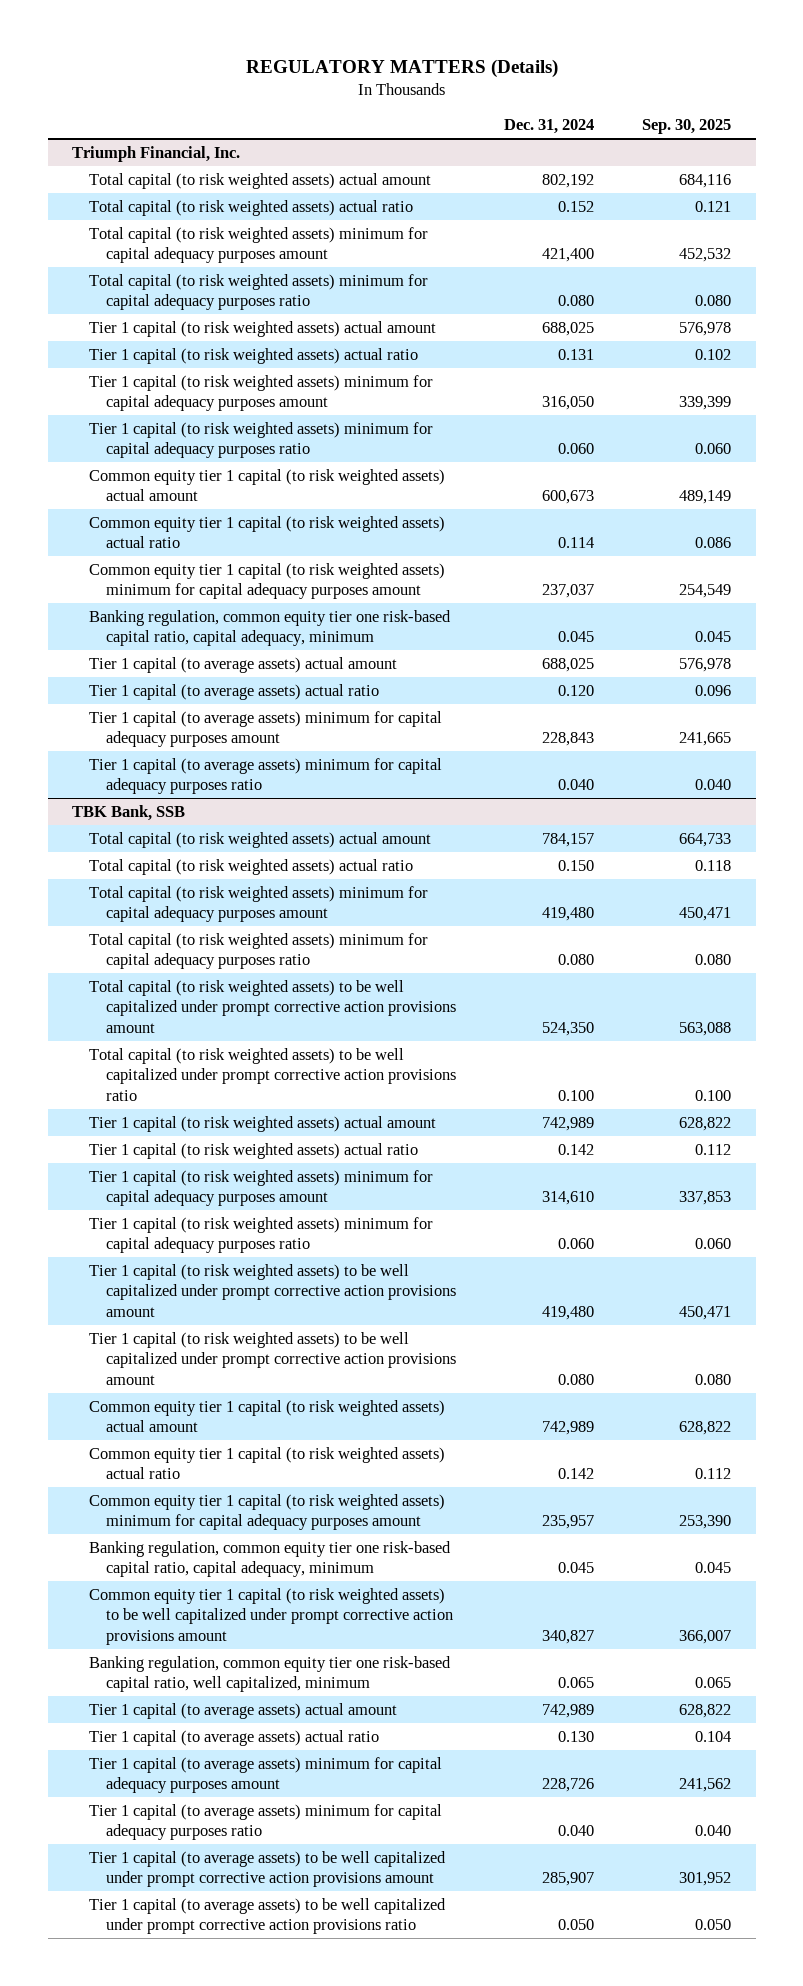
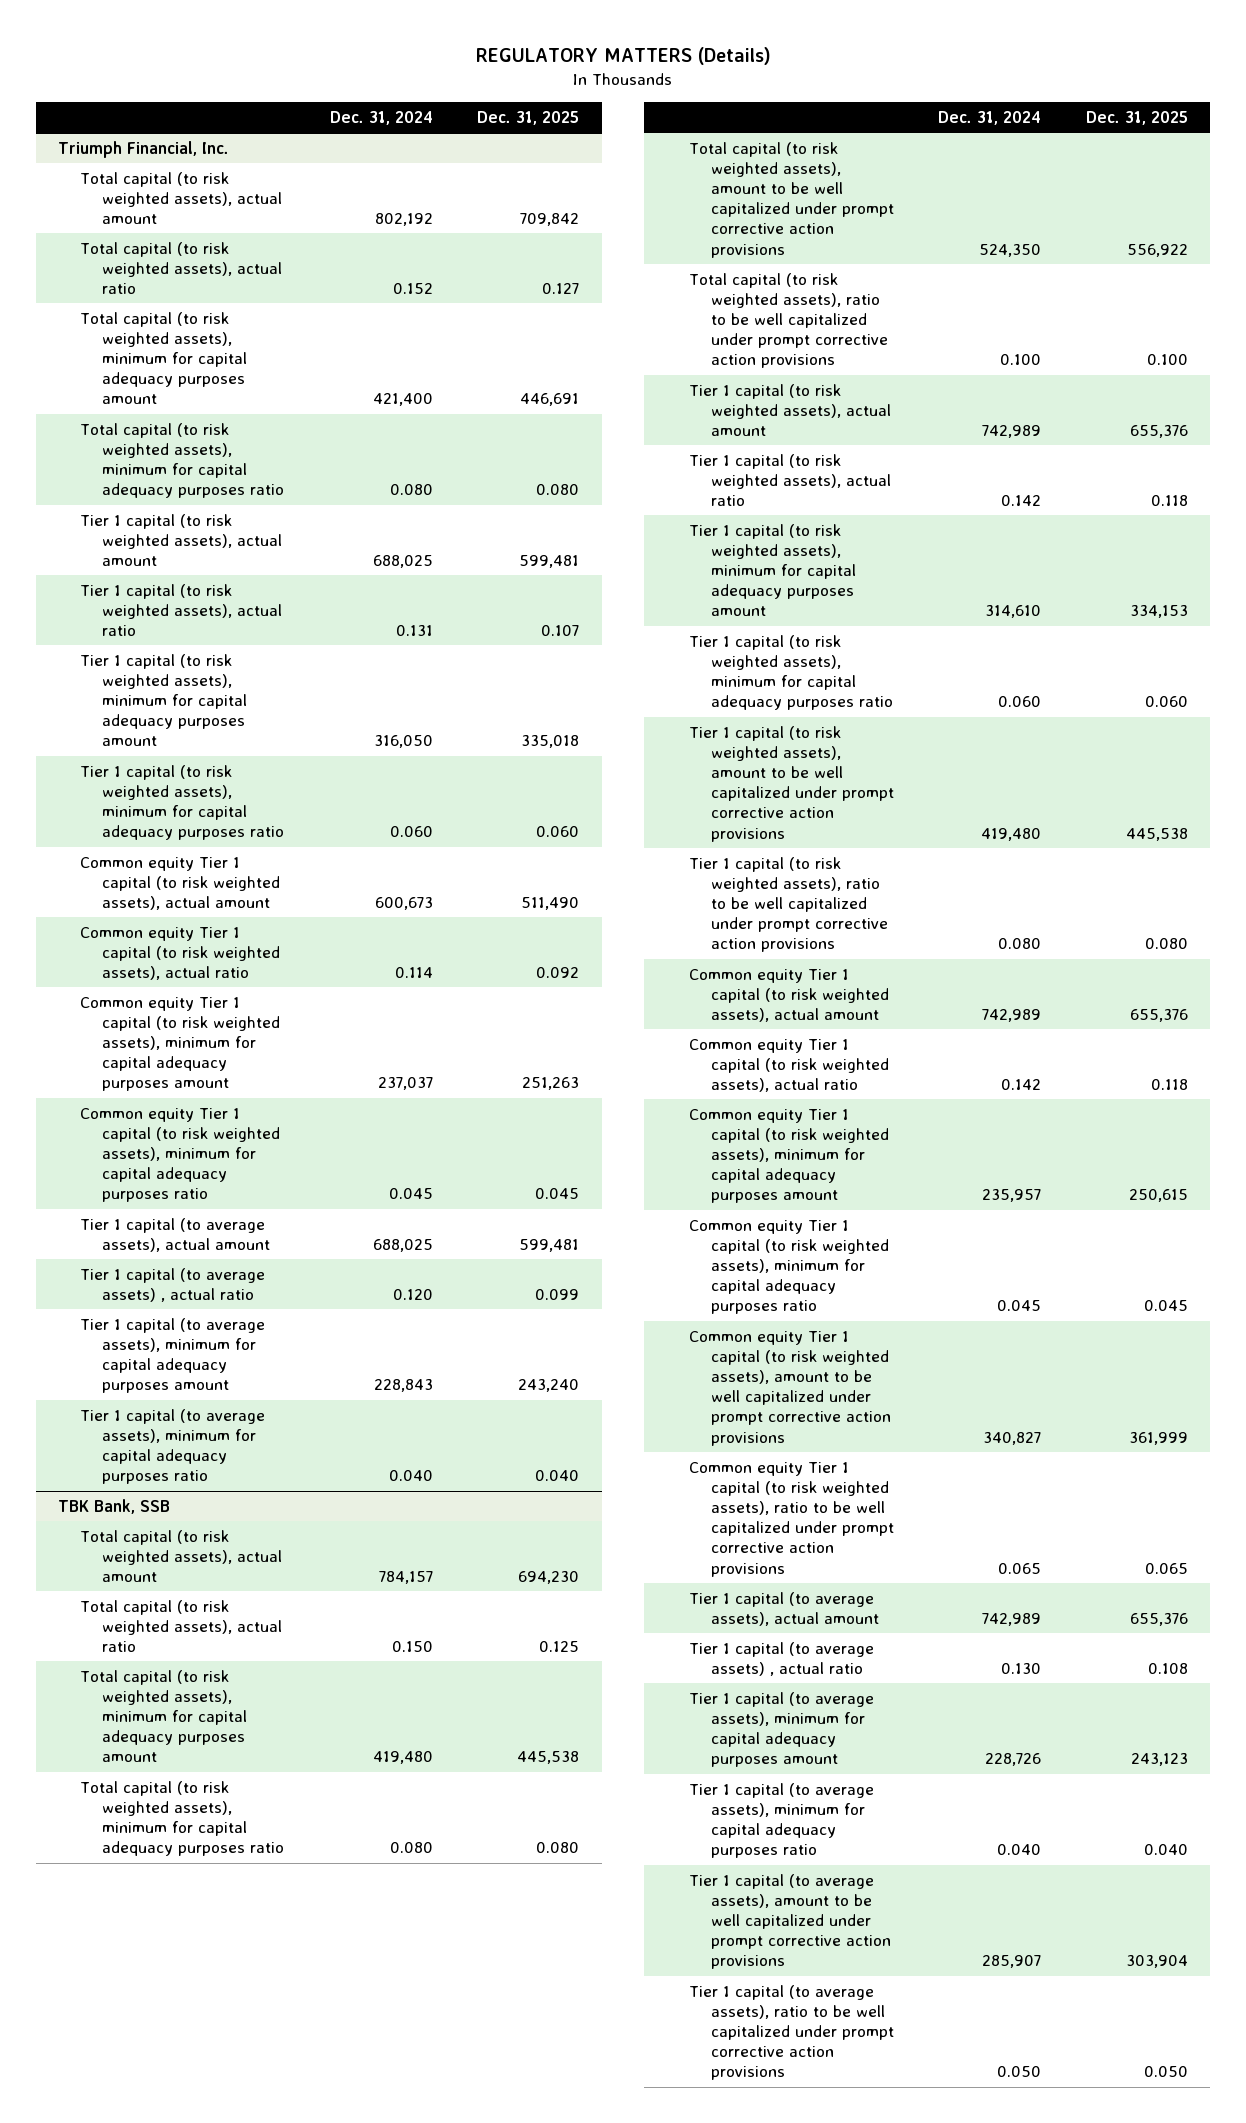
- | Dec. 31, 2024 | Sep. 30, 2025
+ | Dec. 31, 2024 | Dec. 31, 2025
@ Triumph Financial, Inc.
- Total capital (to risk weighted assets) actual amount | 802,192 | 684,116
- Total capital (to risk weighted assets) actual ratio | 0.152 | 0.121
- Total capital (to risk weighted assets) minimum for capital adequacy purposes amount | 421,400 | 452,532
- Total capital (to risk weighted assets) minimum for capital adequacy purposes ratio | 0.080 | 0.080
- Tier 1 capital (to risk weighted assets) actual amount | 688,025 | 576,978
- Tier 1 capital (to risk weighted assets) actual ratio | 0.131 | 0.102
- Tier 1 capital (to risk weighted assets) minimum for capital adequacy purposes amount | 316,050 | 339,399
- Tier 1 capital (to risk weighted assets) minimum for capital adequacy purposes ratio | 0.060 | 0.060
- Common equity tier 1 capital (to risk weighted assets) actual amount | 600,673 | 489,149
- Common equity tier 1 capital (to risk weighted assets) actual ratio | 0.114 | 0.086
- Common equity tier 1 capital (to risk weighted assets) minimum for capital adequacy purposes amount | 237,037 | 254,549
- Banking regulation, common equity tier one risk-based capital ratio, capital adequacy, minimum | 0.045 | 0.045
- Tier 1 capital (to average assets) actual amount | 688,025 | 576,978
- Tier 1 capital (to average assets) actual ratio | 0.120 | 0.096
- Tier 1 capital (to average assets) minimum for capital adequacy purposes amount | 228,843 | 241,665
- Tier 1 capital (to average assets) minimum for capital adequacy purposes ratio | 0.040 | 0.040
+ Total capital (to risk weighted assets), actual amount | 802,192 | 709,842
+ Total capital (to risk weighted assets), actual ratio | 0.152 | 0.127
+ Total capital (to risk weighted assets), minimum for capital adequacy purposes amount | 421,400 | 446,691
+ Total capital (to risk weighted assets), minimum for capital adequacy purposes ratio | 0.080 | 0.080
+ Tier 1 capital (to risk weighted assets), actual amount | 688,025 | 599,481
+ Tier 1 capital (to risk weighted assets), actual ratio | 0.131 | 0.107
+ Tier 1 capital (to risk weighted assets), minimum for capital adequacy purposes amount | 316,050 | 335,018
+ Tier 1 capital (to risk weighted assets), minimum for capital adequacy purposes ratio | 0.060 | 0.060
+ Common equity Tier 1 capital (to risk weighted assets), actual amount | 600,673 | 511,490
+ Common equity Tier 1 capital (to risk weighted assets), actual ratio | 0.114 | 0.092
+ Common equity Tier 1 capital (to risk weighted assets), minimum for capital adequacy purposes amount | 237,037 | 251,263
+ Common equity Tier 1 capital (to risk weighted assets), minimum for capital adequacy purposes ratio | 0.045 | 0.045
+ Tier 1 capital (to average assets), actual amount | 688,025 | 599,481
+ Tier 1 capital (to average assets) , actual ratio | 0.120 | 0.099
+ Tier 1 capital (to average assets), minimum for capital adequacy purposes amount | 228,843 | 243,240
+ Tier 1 capital (to average assets), minimum for capital adequacy purposes ratio | 0.040 | 0.040
@ TBK Bank, SSB
- Total capital (to risk weighted assets) actual amount | 784,157 | 664,733
- Total capital (to risk weighted assets) actual ratio | 0.150 | 0.118
- Total capital (to risk weighted assets) minimum for capital adequacy purposes amount | 419,480 | 450,471
- Total capital (to risk weighted assets) minimum for capital adequacy purposes ratio | 0.080 | 0.080
- Total capital (to risk weighted assets) to be well capitalized under prompt corrective action provisions amount | 524,350 | 563,088
- Total capital (to risk weighted assets) to be well capitalized under prompt corrective action provisions ratio | 0.100 | 0.100
- Tier 1 capital (to risk weighted assets) actual amount | 742,989 | 628,822
- Tier 1 capital (to risk weighted assets) actual ratio | 0.142 | 0.112
- Tier 1 capital (to risk weighted assets) minimum for capital adequacy purposes amount | 314,610 | 337,853
- Tier 1 capital (to risk weighted assets) minimum for capital adequacy purposes ratio | 0.060 | 0.060
- Tier 1 capital (to risk weighted assets) to be well capitalized under prompt corrective action provisions amount | 419,480 | 450,471
- Tier 1 capital (to risk weighted assets) to be well capitalized under prompt corrective action provisions amount | 0.080 | 0.080
- Common equity tier 1 capital (to risk weighted assets) actual amount | 742,989 | 628,822
- Common equity tier 1 capital (to risk weighted assets) actual ratio | 0.142 | 0.112
- Common equity tier 1 capital (to risk weighted assets) minimum for capital adequacy purposes amount | 235,957 | 253,390
- Banking regulation, common equity tier one risk-based capital ratio, capital adequacy, minimum | 0.045 | 0.045
- Common equity tier 1 capital (to risk weighted assets) to be well capitalized under prompt corrective action provisions amount | 340,827 | 366,007
- Banking regulation, common equity tier one risk-based capital ratio, well capitalized, minimum | 0.065 | 0.065
- Tier 1 capital (to average assets) actual amount | 742,989 | 628,822
- Tier 1 capital (to average assets) actual ratio | 0.130 | 0.104
- Tier 1 capital (to average assets) minimum for capital adequacy purposes amount | 228,726 | 241,562
- Tier 1 capital (to average assets) minimum for capital adequacy purposes ratio | 0.040 | 0.040
- Tier 1 capital (to average assets) to be well capitalized under prompt corrective action provisions amount | 285,907 | 301,952
- Tier 1 capital (to average assets) to be well capitalized under prompt corrective action provisions ratio | 0.050 | 0.050
+ Total capital (to risk weighted assets), actual amount | 784,157 | 694,230
+ Total capital (to risk weighted assets), actual ratio | 0.150 | 0.125
+ Total capital (to risk weighted assets), minimum for capital adequacy purposes amount | 419,480 | 445,538
+ Total capital (to risk weighted assets), minimum for capital adequacy purposes ratio | 0.080 | 0.080
+ Total capital (to risk weighted assets), amount to be well capitalized under prompt corrective action provisions | 524,350 | 556,922
+ Total capital (to risk weighted assets), ratio to be well capitalized under prompt corrective action provisions | 0.100 | 0.100
+ Tier 1 capital (to risk weighted assets), actual amount | 742,989 | 655,376
+ Tier 1 capital (to risk weighted assets), actual ratio | 0.142 | 0.118
+ Tier 1 capital (to risk weighted assets), minimum for capital adequacy purposes amount | 314,610 | 334,153
+ Tier 1 capital (to risk weighted assets), minimum for capital adequacy purposes ratio | 0.060 | 0.060
+ Tier 1 capital (to risk weighted assets), amount to be well capitalized under prompt corrective action provisions | 419,480 | 445,538
+ Tier 1 capital (to risk weighted assets), ratio to be well capitalized under prompt corrective action provisions | 0.080 | 0.080
+ Common equity Tier 1 capital (to risk weighted assets), actual amount | 742,989 | 655,376
+ Common equity Tier 1 capital (to risk weighted assets), actual ratio | 0.142 | 0.118
+ Common equity Tier 1 capital (to risk weighted assets), minimum for capital adequacy purposes amount | 235,957 | 250,615
+ Common equity Tier 1 capital (to risk weighted assets), minimum for capital adequacy purposes ratio | 0.045 | 0.045
+ Common equity Tier 1 capital (to risk weighted assets), amount to be well capitalized under prompt corrective action provisions | 340,827 | 361,999
+ Common equity Tier 1 capital (to risk weighted assets), ratio to be well capitalized under prompt corrective action provisions | 0.065 | 0.065
+ Tier 1 capital (to average assets), actual amount | 742,989 | 655,376
+ Tier 1 capital (to average assets) , actual ratio | 0.130 | 0.108
+ Tier 1 capital (to average assets), minimum for capital adequacy purposes amount | 228,726 | 243,123
+ Tier 1 capital (to average assets), minimum for capital adequacy purposes ratio | 0.040 | 0.040
+ Tier 1 capital (to average assets), amount to be well capitalized under prompt corrective action provisions | 285,907 | 303,904
+ Tier 1 capital (to average assets), ratio to be well capitalized under prompt corrective action provisions | 0.050 | 0.050

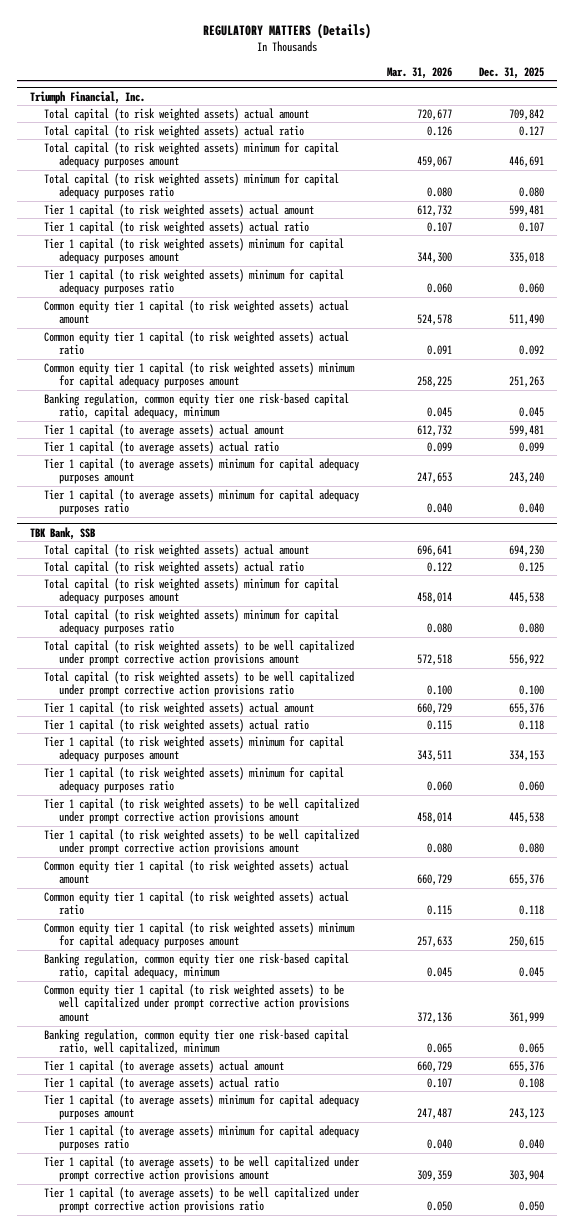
- | Dec. 31, 2024 | Dec. 31, 2025
+ | Mar. 31, 2026 | Dec. 31, 2025
@ Triumph Financial, Inc.
- Total capital (to risk weighted assets), actual amount | 802,192 | 709,842
- Total capital (to risk weighted assets), actual ratio | 0.152 | 0.127
- Total capital (to risk weighted assets), minimum for capital adequacy purposes amount | 421,400 | 446,691
- Total capital (to risk weighted assets), minimum for capital adequacy purposes ratio | 0.080 | 0.080
- Tier 1 capital (to risk weighted assets), actual amount | 688,025 | 599,481
- Tier 1 capital (to risk weighted assets), actual ratio | 0.131 | 0.107
- Tier 1 capital (to risk weighted assets), minimum for capital adequacy purposes amount | 316,050 | 335,018
- Tier 1 capital (to risk weighted assets), minimum for capital adequacy purposes ratio | 0.060 | 0.060
- Common equity Tier 1 capital (to risk weighted assets), actual amount | 600,673 | 511,490
- Common equity Tier 1 capital (to risk weighted assets), actual ratio | 0.114 | 0.092
- Common equity Tier 1 capital (to risk weighted assets), minimum for capital adequacy purposes amount | 237,037 | 251,263
- Common equity Tier 1 capital (to risk weighted assets), minimum for capital adequacy purposes ratio | 0.045 | 0.045
- Tier 1 capital (to average assets), actual amount | 688,025 | 599,481
- Tier 1 capital (to average assets) , actual ratio | 0.120 | 0.099
- Tier 1 capital (to average assets), minimum for capital adequacy purposes amount | 228,843 | 243,240
- Tier 1 capital (to average assets), minimum for capital adequacy purposes ratio | 0.040 | 0.040
+ Total capital (to risk weighted assets) actual amount | 720,677 | 709,842
+ Total capital (to risk weighted assets) actual ratio | 0.126 | 0.127
+ Total capital (to risk weighted assets) minimum for capital adequacy purposes amount | 459,067 | 446,691
+ Total capital (to risk weighted assets) minimum for capital adequacy purposes ratio | 0.080 | 0.080
+ Tier 1 capital (to risk weighted assets) actual amount | 612,732 | 599,481
+ Tier 1 capital (to risk weighted assets) actual ratio | 0.107 | 0.107
+ Tier 1 capital (to risk weighted assets) minimum for capital adequacy purposes amount | 344,300 | 335,018
+ Tier 1 capital (to risk weighted assets) minimum for capital adequacy purposes ratio | 0.060 | 0.060
+ Common equity tier 1 capital (to risk weighted assets) actual amount | 524,578 | 511,490
+ Common equity tier 1 capital (to risk weighted assets) actual ratio | 0.091 | 0.092
+ Common equity tier 1 capital (to risk weighted assets) minimum for capital adequacy purposes amount | 258,225 | 251,263
+ Banking regulation, common equity tier one risk-based capital ratio, capital adequacy, minimum | 0.045 | 0.045
+ Tier 1 capital (to average assets) actual amount | 612,732 | 599,481
+ Tier 1 capital (to average assets) actual ratio | 0.099 | 0.099
+ Tier 1 capital (to average assets) minimum for capital adequacy purposes amount | 247,653 | 243,240
+ Tier 1 capital (to average assets) minimum for capital adequacy purposes ratio | 0.040 | 0.040
@ TBK Bank, SSB
- Total capital (to risk weighted assets), actual amount | 784,157 | 694,230
- Total capital (to risk weighted assets), actual ratio | 0.150 | 0.125
- Total capital (to risk weighted assets), minimum for capital adequacy purposes amount | 419,480 | 445,538
- Total capital (to risk weighted assets), minimum for capital adequacy purposes ratio | 0.080 | 0.080
- Total capital (to risk weighted assets), amount to be well capitalized under prompt corrective action provisions | 524,350 | 556,922
- Total capital (to risk weighted assets), ratio to be well capitalized under prompt corrective action provisions | 0.100 | 0.100
- Tier 1 capital (to risk weighted assets), actual amount | 742,989 | 655,376
- Tier 1 capital (to risk weighted assets), actual ratio | 0.142 | 0.118
- Tier 1 capital (to risk weighted assets), minimum for capital adequacy purposes amount | 314,610 | 334,153
- Tier 1 capital (to risk weighted assets), minimum for capital adequacy purposes ratio | 0.060 | 0.060
- Tier 1 capital (to risk weighted assets), amount to be well capitalized under prompt corrective action provisions | 419,480 | 445,538
- Tier 1 capital (to risk weighted assets), ratio to be well capitalized under prompt corrective action provisions | 0.080 | 0.080
- Common equity Tier 1 capital (to risk weighted assets), actual amount | 742,989 | 655,376
- Common equity Tier 1 capital (to risk weighted assets), actual ratio | 0.142 | 0.118
- Common equity Tier 1 capital (to risk weighted assets), minimum for capital adequacy purposes amount | 235,957 | 250,615
- Common equity Tier 1 capital (to risk weighted assets), minimum for capital adequacy purposes ratio | 0.045 | 0.045
- Common equity Tier 1 capital (to risk weighted assets), amount to be well capitalized under prompt corrective action provisions | 340,827 | 361,999
- Common equity Tier 1 capital (to risk weighted assets), ratio to be well capitalized under prompt corrective action provisions | 0.065 | 0.065
- Tier 1 capital (to average assets), actual amount | 742,989 | 655,376
- Tier 1 capital (to average assets) , actual ratio | 0.130 | 0.108
- Tier 1 capital (to average assets), minimum for capital adequacy purposes amount | 228,726 | 243,123
- Tier 1 capital (to average assets), minimum for capital adequacy purposes ratio | 0.040 | 0.040
- Tier 1 capital (to average assets), amount to be well capitalized under prompt corrective action provisions | 285,907 | 303,904
- Tier 1 capital (to average assets), ratio to be well capitalized under prompt corrective action provisions | 0.050 | 0.050
+ Total capital (to risk weighted assets) actual amount | 696,641 | 694,230
+ Total capital (to risk weighted assets) actual ratio | 0.122 | 0.125
+ Total capital (to risk weighted assets) minimum for capital adequacy purposes amount | 458,014 | 445,538
+ Total capital (to risk weighted assets) minimum for capital adequacy purposes ratio | 0.080 | 0.080
+ Total capital (to risk weighted assets) to be well capitalized under prompt corrective action provisions amount | 572,518 | 556,922
+ Total capital (to risk weighted assets) to be well capitalized under prompt corrective action provisions ratio | 0.100 | 0.100
+ Tier 1 capital (to risk weighted assets) actual amount | 660,729 | 655,376
+ Tier 1 capital (to risk weighted assets) actual ratio | 0.115 | 0.118
+ Tier 1 capital (to risk weighted assets) minimum for capital adequacy purposes amount | 343,511 | 334,153
+ Tier 1 capital (to risk weighted assets) minimum for capital adequacy purposes ratio | 0.060 | 0.060
+ Tier 1 capital (to risk weighted assets) to be well capitalized under prompt corrective action provisions amount | 458,014 | 445,538
+ Tier 1 capital (to risk weighted assets) to be well capitalized under prompt corrective action provisions amount | 0.080 | 0.080
+ Common equity tier 1 capital (to risk weighted assets) actual amount | 660,729 | 655,376
+ Common equity tier 1 capital (to risk weighted assets) actual ratio | 0.115 | 0.118
+ Common equity tier 1 capital (to risk weighted assets) minimum for capital adequacy purposes amount | 257,633 | 250,615
+ Banking regulation, common equity tier one risk-based capital ratio, capital adequacy, minimum | 0.045 | 0.045
+ Common equity tier 1 capital (to risk weighted assets) to be well capitalized under prompt corrective action provisions amount | 372,136 | 361,999
+ Banking regulation, common equity tier one risk-based capital ratio, well capitalized, minimum | 0.065 | 0.065
+ Tier 1 capital (to average assets) actual amount | 660,729 | 655,376
+ Tier 1 capital (to average assets) actual ratio | 0.107 | 0.108
+ Tier 1 capital (to average assets) minimum for capital adequacy purposes amount | 247,487 | 243,123
+ Tier 1 capital (to average assets) minimum for capital adequacy purposes ratio | 0.040 | 0.040
+ Tier 1 capital (to average assets) to be well capitalized under prompt corrective action provisions amount | 309,359 | 303,904
+ Tier 1 capital (to average assets) to be well capitalized under prompt corrective action provisions ratio | 0.050 | 0.050

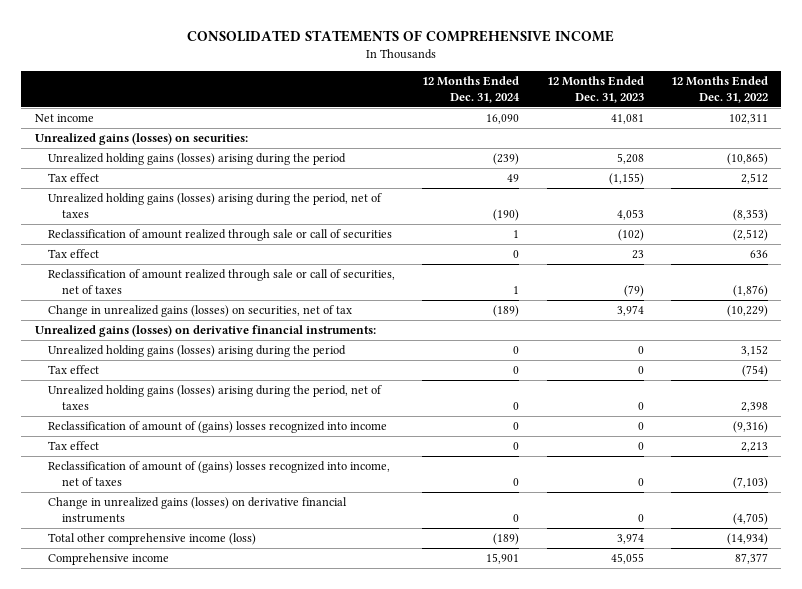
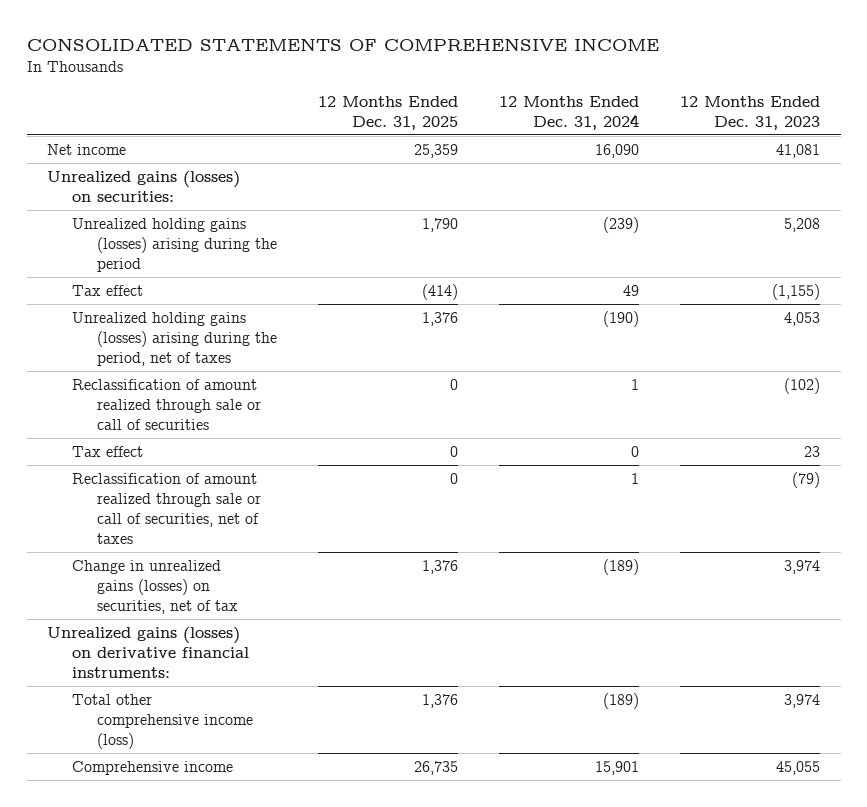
- | 12 Months Ended Dec. 31, 2024 | 12 Months Ended Dec. 31, 2023 | 12 Months Ended Dec. 31, 2022
+ | 12 Months Ended Dec. 31, 2025 | 12 Months Ended Dec. 31, 2024 | 12 Months Ended Dec. 31, 2023
- Unrealized holding gains (losses) arising during the period | 0 | 0 | 3,152
- Tax effect | 0 | 0 | (754)
- Unrealized holding gains (losses) arising during the period, net of taxes | 0 | 0 | 2,398
- Reclassification of amount of (gains) losses recognized into income | 0 | 0 | (9,316)
- Tax effect | 0 | 0 | 2,213
- Reclassification of amount of (gains) losses recognized into income, net of taxes | 0 | 0 | (7,103)
- Change in unrealized gains (losses) on derivative financial instruments | 0 | 0 | (4,705)

